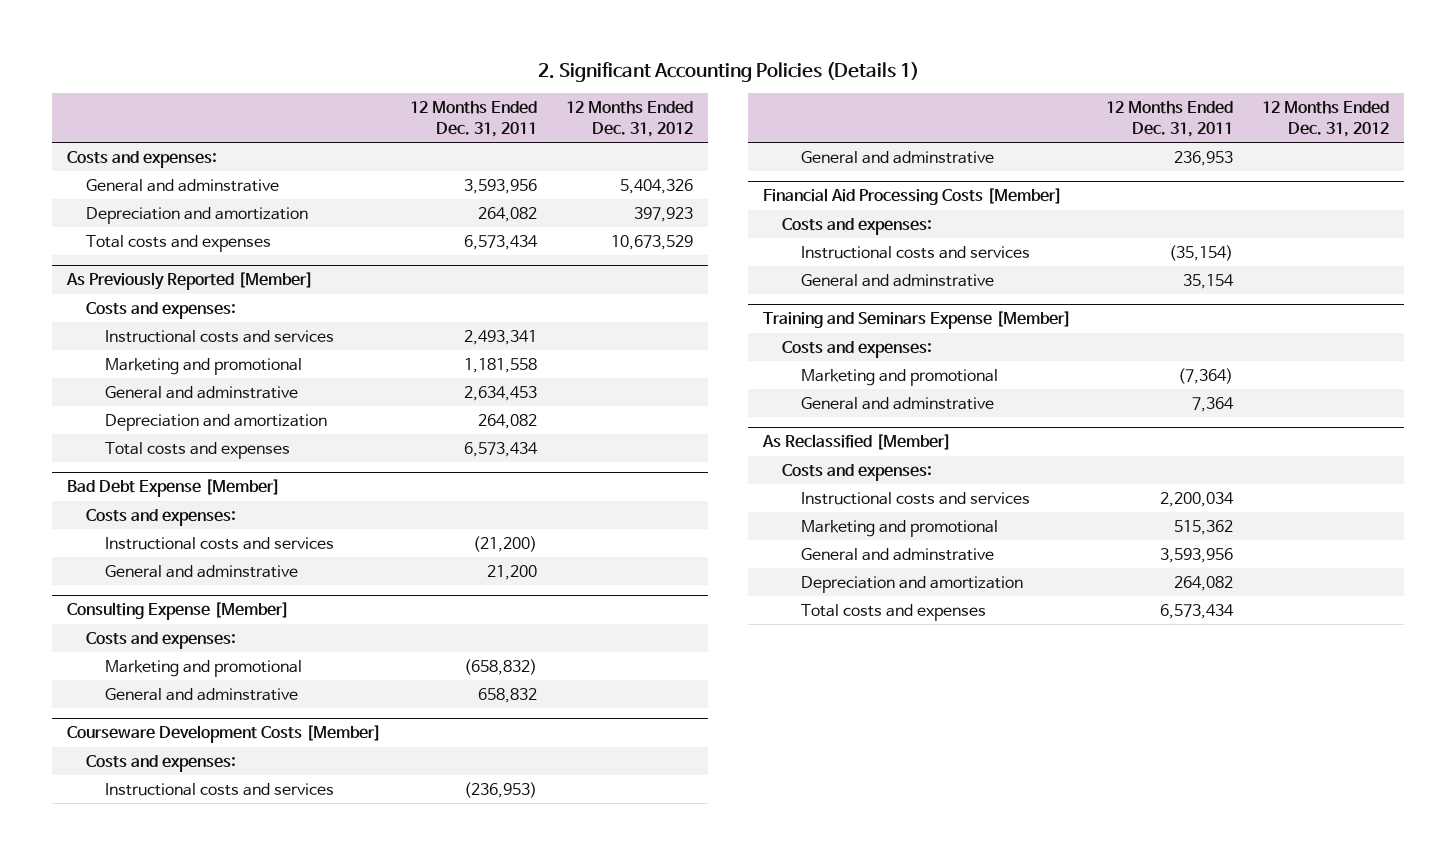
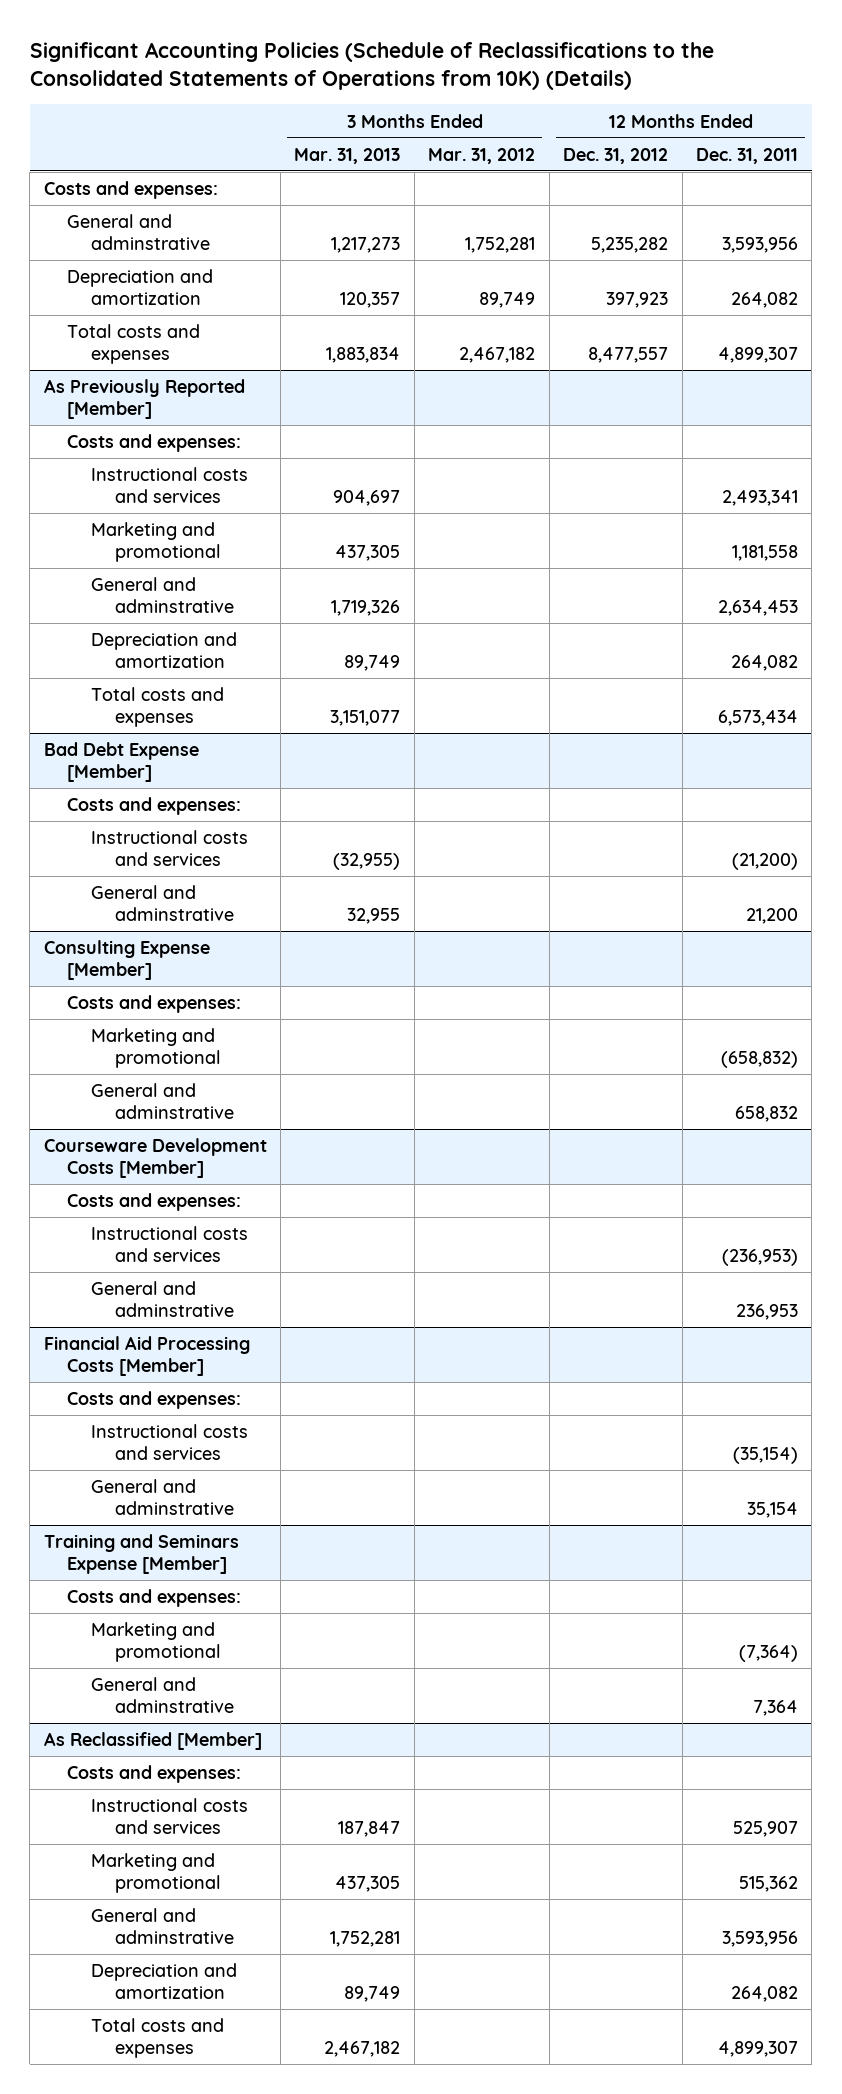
- 2. Significant Accounting Policies (Details 1)
+ Significant Accounting Policies (Schedule of Reclassifications to the Consolidated Statements of Operations from 10K) (Details)
- | 12 Months Ended Dec. 31, 2011 | 12 Months Ended Dec. 31, 2012
+ | 3 Months Ended Mar. 31, 2013 | 3 Months Ended Mar. 31, 2012 | 12 Months Ended Dec. 31, 2012 | 12 Months Ended Dec. 31, 2011
- General and adminstrative | 3,593,956 | 5,404,326
+ General and adminstrative | 1,217,273 | 1,752,281 | 5,235,282 | 3,593,956
- Total costs and expenses | 6,573,434 | 10,673,529
+ Total costs and expenses | 1,883,834 | 2,467,182 | 8,477,557 | 4,899,307
@ As Reclassified [Member]
- Instructional costs and services | 2,200,034 |
+ Instructional costs and services | 187,847 | | | 525,907
- Total costs and expenses | 6,573,434 |
+ Total costs and expenses | 2,467,182 | | | 4,899,307

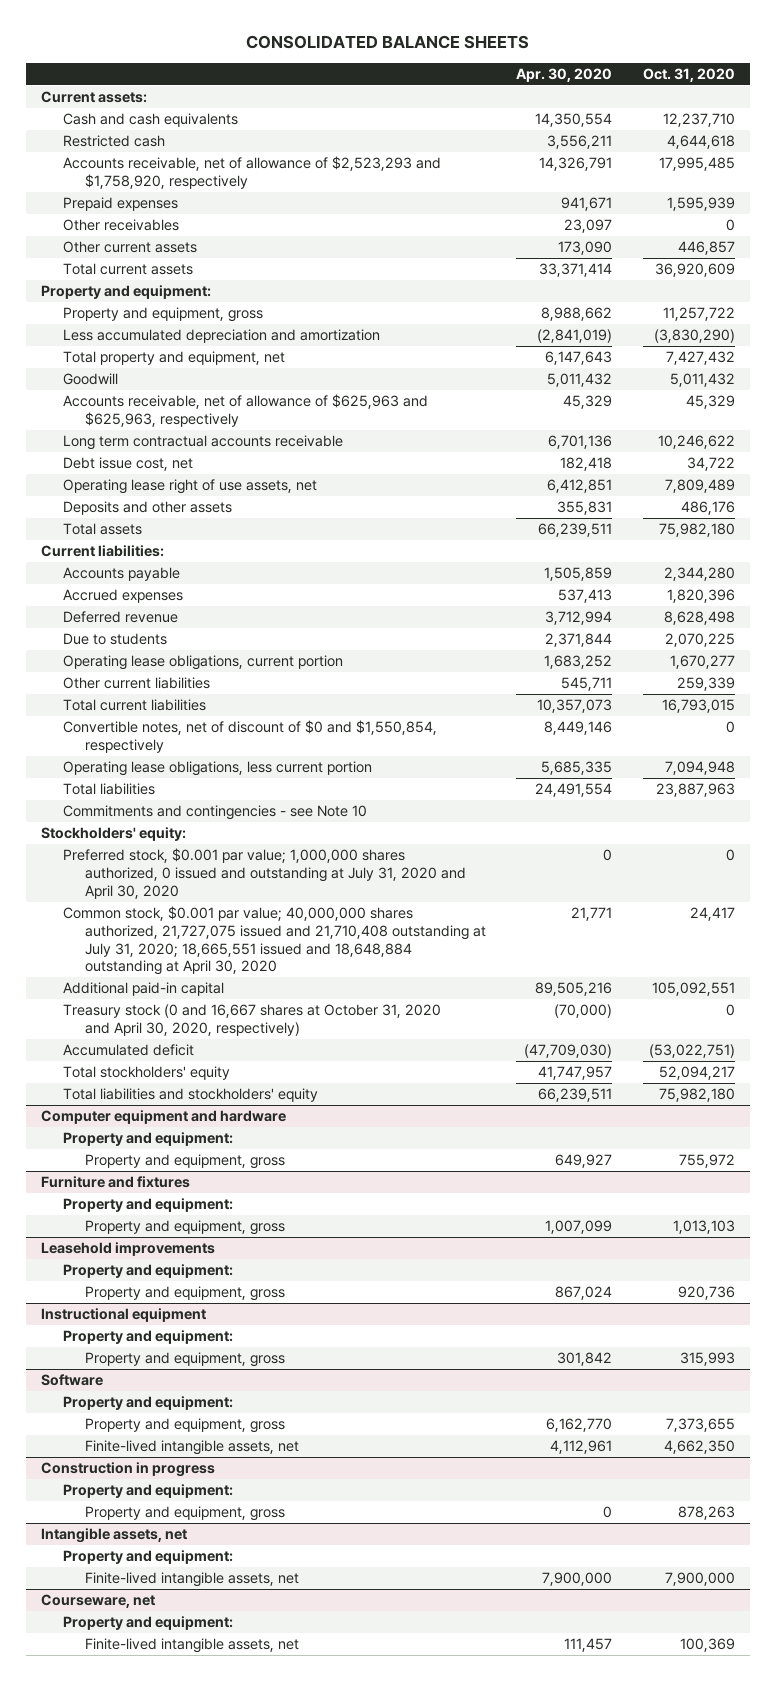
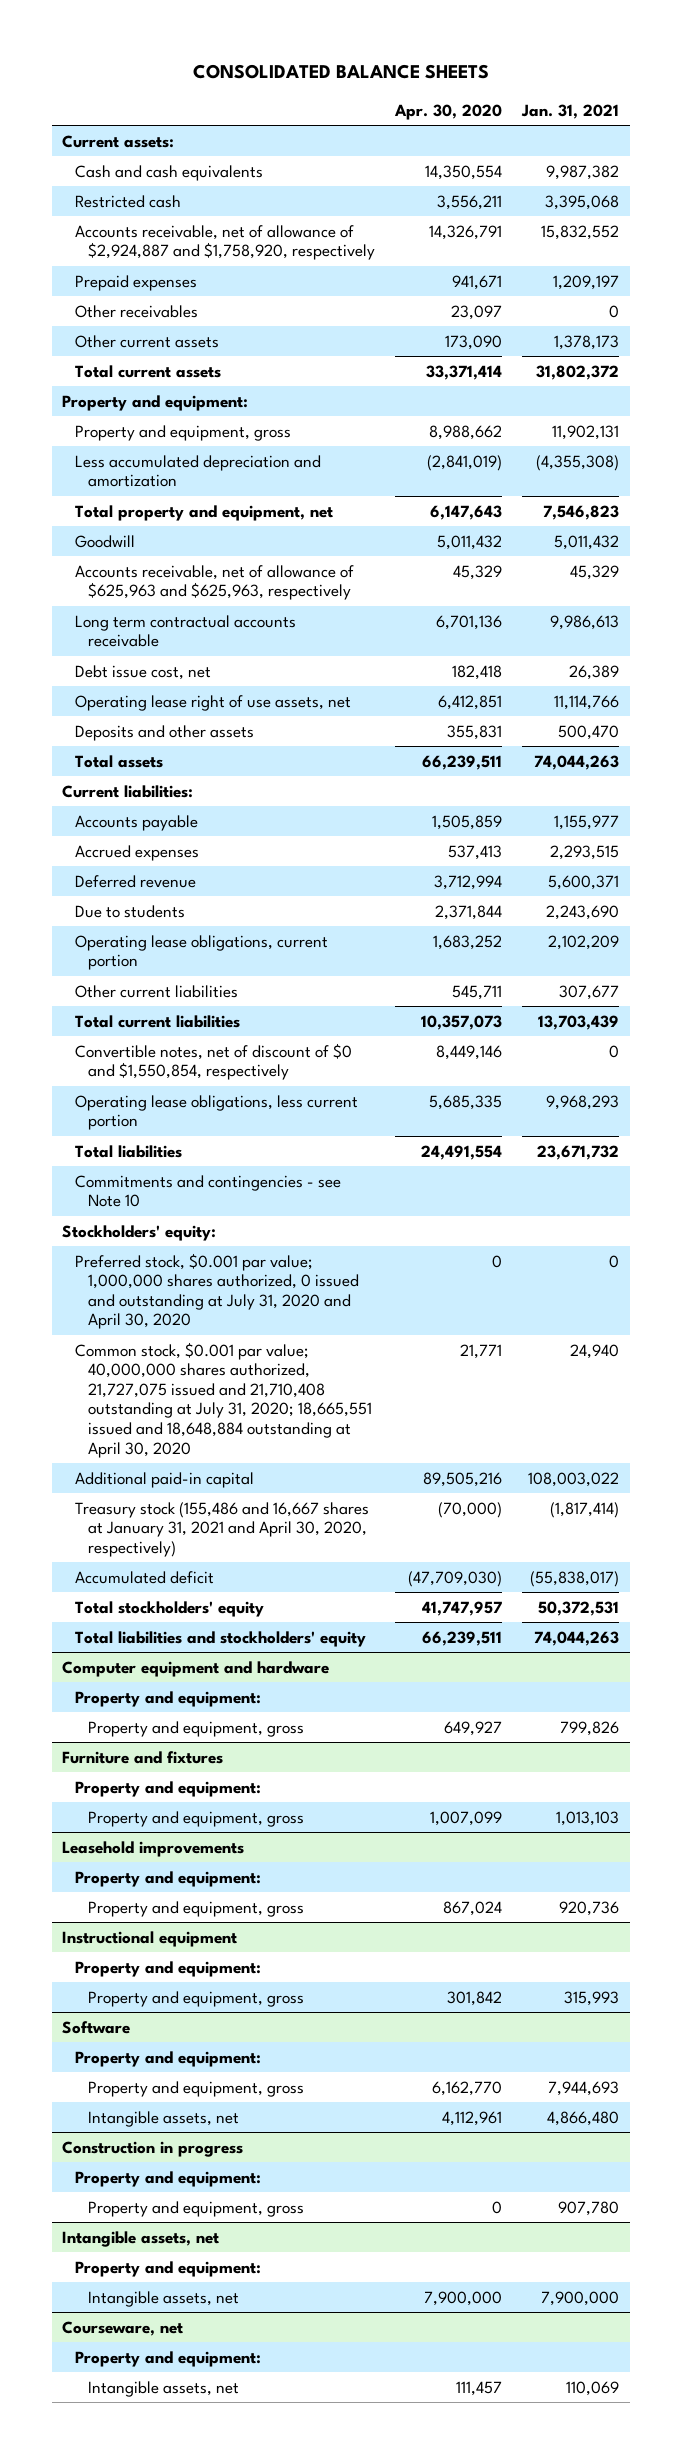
- | Apr. 30, 2020 | Oct. 31, 2020
+ | Apr. 30, 2020 | Jan. 31, 2021
- Accounts receivable, net of allowance of $2,523,293 and $1,758,920, respectively | 14,326,791 | 17,995,485
+ Accounts receivable, net of allowance of $2,924,887 and $1,758,920, respectively | 14,326,791 | 15,832,552
- Treasury stock (0 and 16,667 shares at October 31, 2020 and April 30, 2020, respectively) | (70,000) | 0
+ Treasury stock (155,486 and 16,667 shares at January 31, 2021 and April 30, 2020, respectively) | (70,000) | (1,817,414)
@ Software
- Finite-lived intangible assets, net | 4,112,961 | 4,662,350
+ Intangible assets, net | 4,112,961 | 4,866,480
@ Intangible assets, net
- Finite-lived intangible assets, net | 7,900,000 | 7,900,000
+ Intangible assets, net | 7,900,000 | 7,900,000
@ Courseware, net
- Finite-lived intangible assets, net | 111,457 | 100,369
+ Intangible assets, net | 111,457 | 110,069

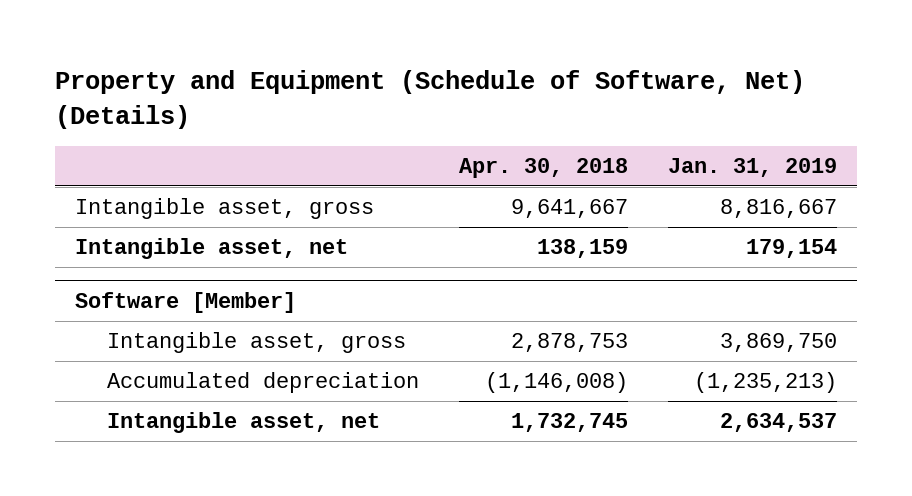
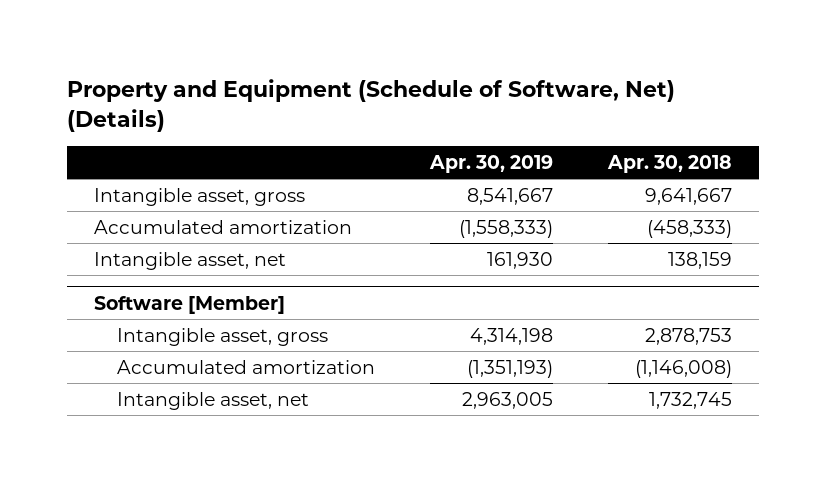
- | Apr. 30, 2018 | Jan. 31, 2019
+ | Apr. 30, 2019 | Apr. 30, 2018
+ Accumulated amortization | (1,558,333) | (458,333)
@ Software [Member]
- Accumulated depreciation | (1,146,008) | (1,235,213)
+ Accumulated amortization | (1,351,193) | (1,146,008)

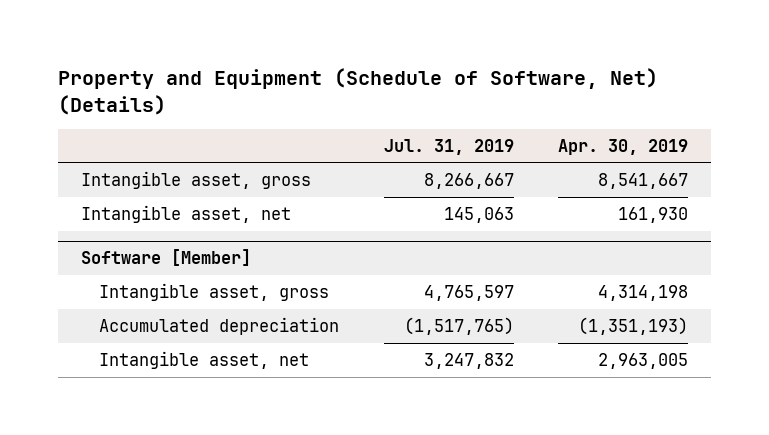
- | Apr. 30, 2019 | Apr. 30, 2018
+ | Jul. 31, 2019 | Apr. 30, 2019
- Accumulated amortization | (1,558,333) | (458,333)
@ Software [Member]
- Accumulated amortization | (1,351,193) | (1,146,008)
+ Accumulated depreciation | (1,517,765) | (1,351,193)

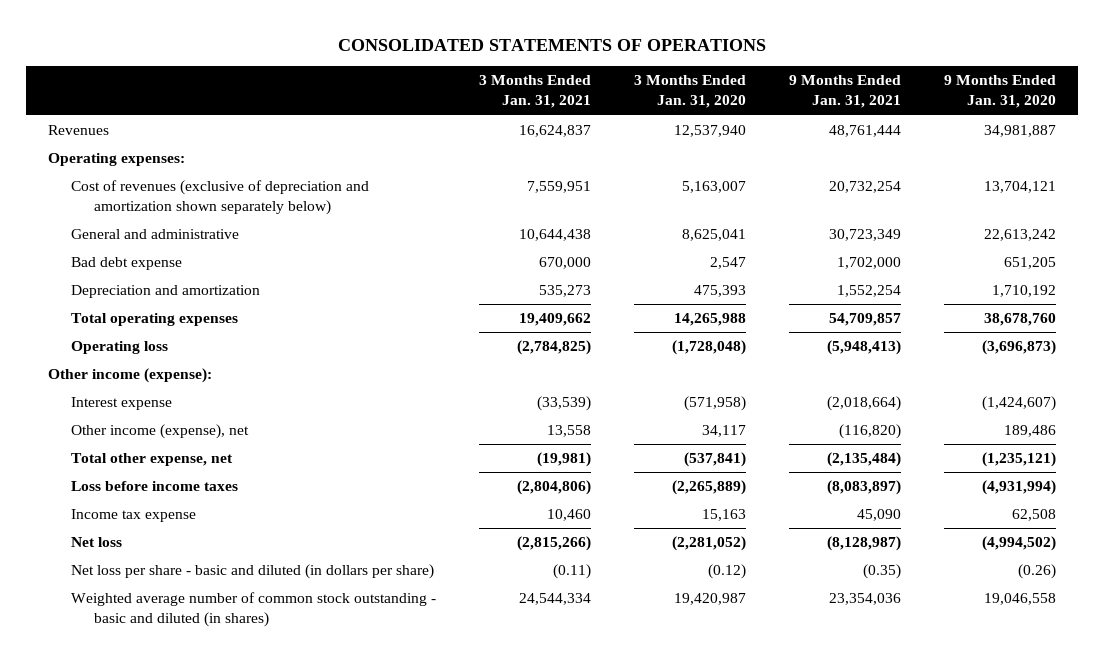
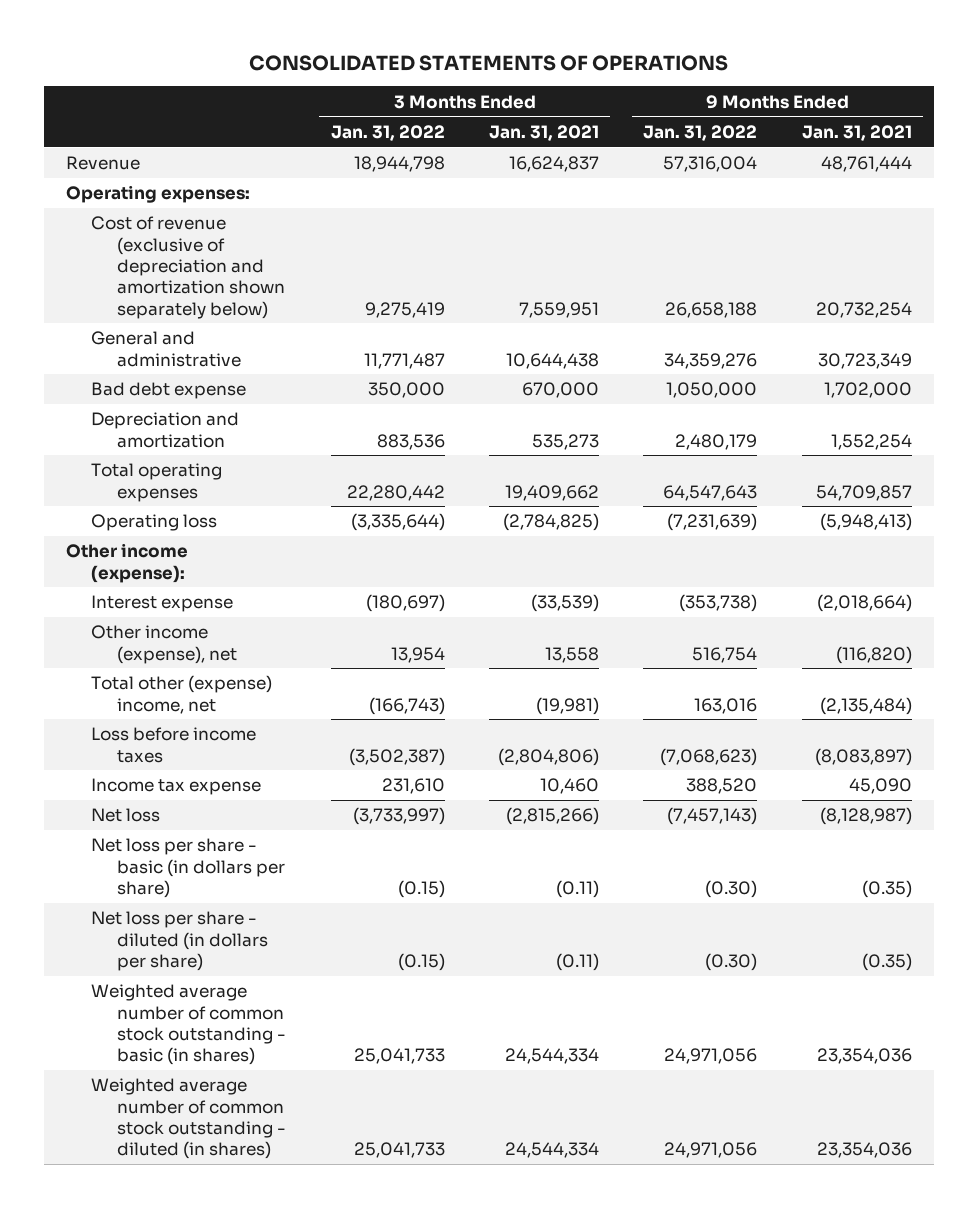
- | 3 Months Ended Jan. 31, 2021 | 3 Months Ended Jan. 31, 2020 | 9 Months Ended Jan. 31, 2021 | 9 Months Ended Jan. 31, 2020
+ | 3 Months Ended Jan. 31, 2022 | 3 Months Ended Jan. 31, 2021 | 9 Months Ended Jan. 31, 2022 | 9 Months Ended Jan. 31, 2021
- Revenues | 16,624,837 | 12,537,940 | 48,761,444 | 34,981,887
+ Revenue | 18,944,798 | 16,624,837 | 57,316,004 | 48,761,444
- Cost of revenues (exclusive of depreciation and amortization shown separately below) | 7,559,951 | 5,163,007 | 20,732,254 | 13,704,121
+ Cost of revenue (exclusive of depreciation and amortization shown separately below) | 9,275,419 | 7,559,951 | 26,658,188 | 20,732,254
- Total other expense, net | (19,981) | (537,841) | (2,135,484) | (1,235,121)
+ Total other (expense) income, net | (166,743) | (19,981) | 163,016 | (2,135,484)
- Net loss per share - basic and diluted (in dollars per share) | (0.11) | (0.12) | (0.35) | (0.26)
- Weighted average number of common stock outstanding - basic and diluted (in shares) | 24,544,334 | 19,420,987 | 23,354,036 | 19,046,558
+ Net loss per share - basic (in dollars per share) | (0.15) | (0.11) | (0.30) | (0.35)
+ Net loss per share - diluted (in dollars per share) | (0.15) | (0.11) | (0.30) | (0.35)
+ Weighted average number of common stock outstanding - basic (in shares) | 25,041,733 | 24,544,334 | 24,971,056 | 23,354,036
+ Weighted average number of common stock outstanding - diluted (in shares) | 25,041,733 | 24,544,334 | 24,971,056 | 23,354,036

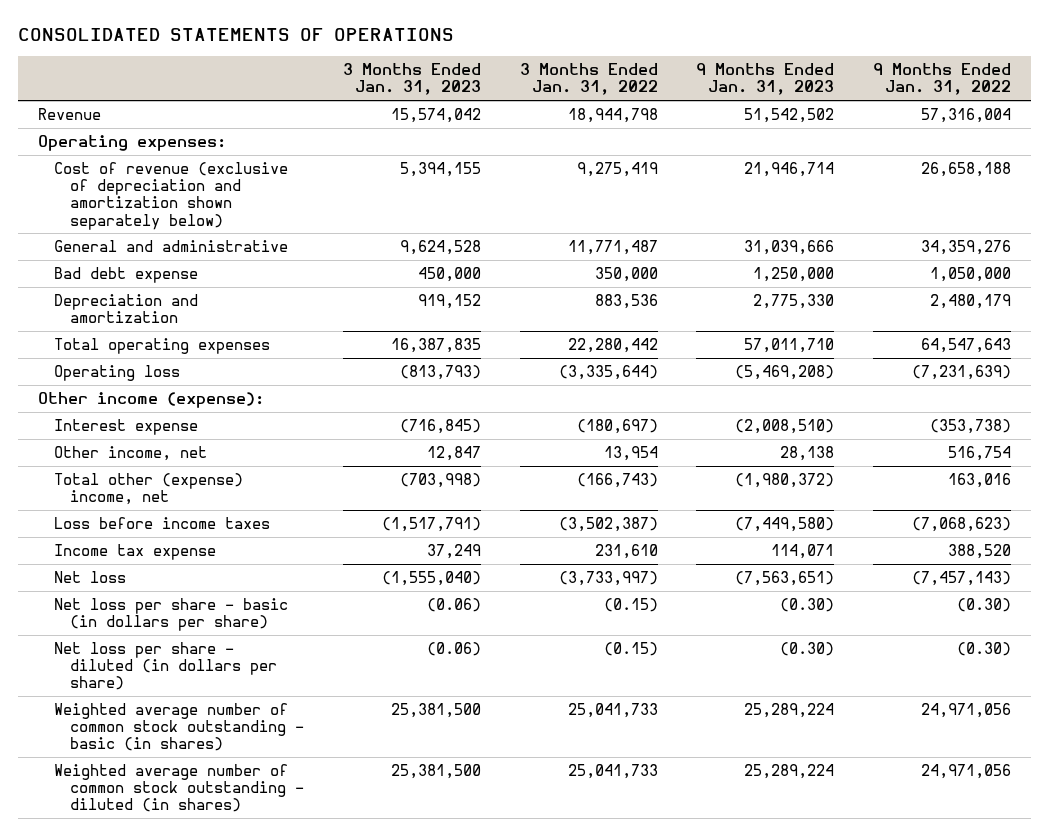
- | 3 Months Ended Jan. 31, 2022 | 3 Months Ended Jan. 31, 2021 | 9 Months Ended Jan. 31, 2022 | 9 Months Ended Jan. 31, 2021
+ | 3 Months Ended Jan. 31, 2023 | 3 Months Ended Jan. 31, 2022 | 9 Months Ended Jan. 31, 2023 | 9 Months Ended Jan. 31, 2022
- Other income (expense), net | 13,954 | 13,558 | 516,754 | (116,820)
+ Other income, net | 12,847 | 13,954 | 28,138 | 516,754

